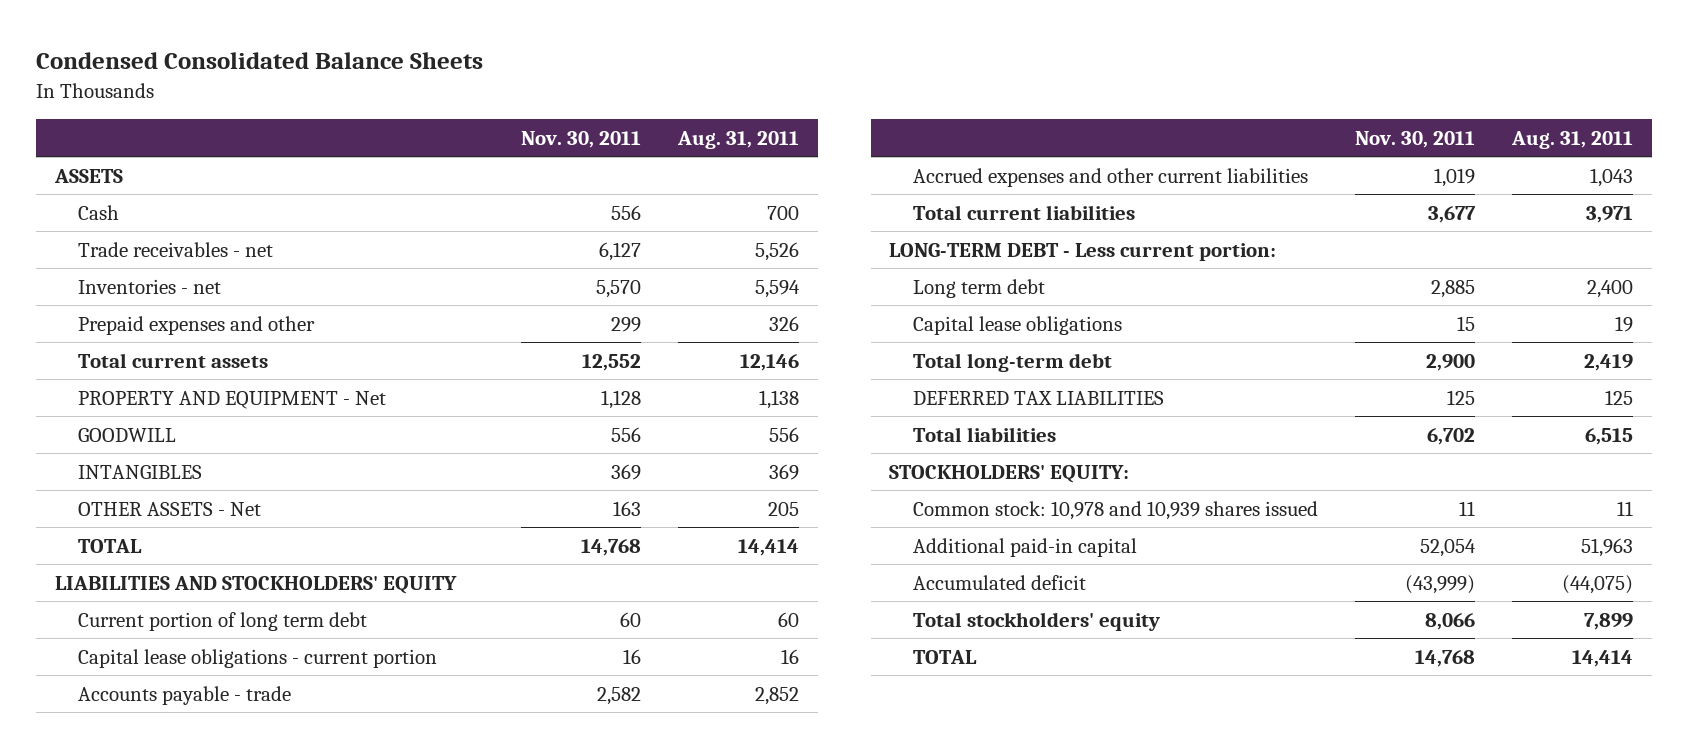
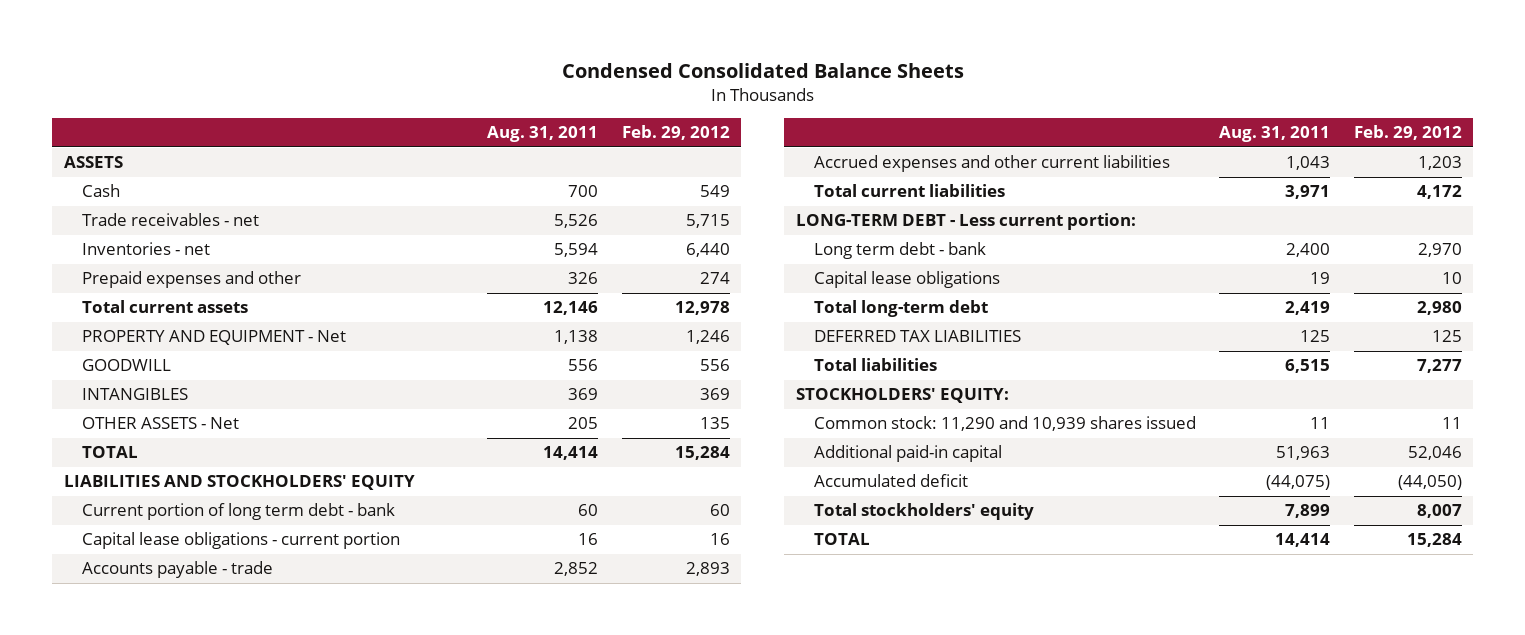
- | Nov. 30, 2011 | Aug. 31, 2011
+ | Aug. 31, 2011 | Feb. 29, 2012
- Current portion of long term debt | 60 | 60
+ Current portion of long term debt - bank | 60 | 60
- Long term debt | 2,885 | 2,400
+ Long term debt - bank | 2,400 | 2,970
- Common stock: 10,978 and 10,939 shares issued | 11 | 11
+ Common stock: 11,290 and 10,939 shares issued | 11 | 11

